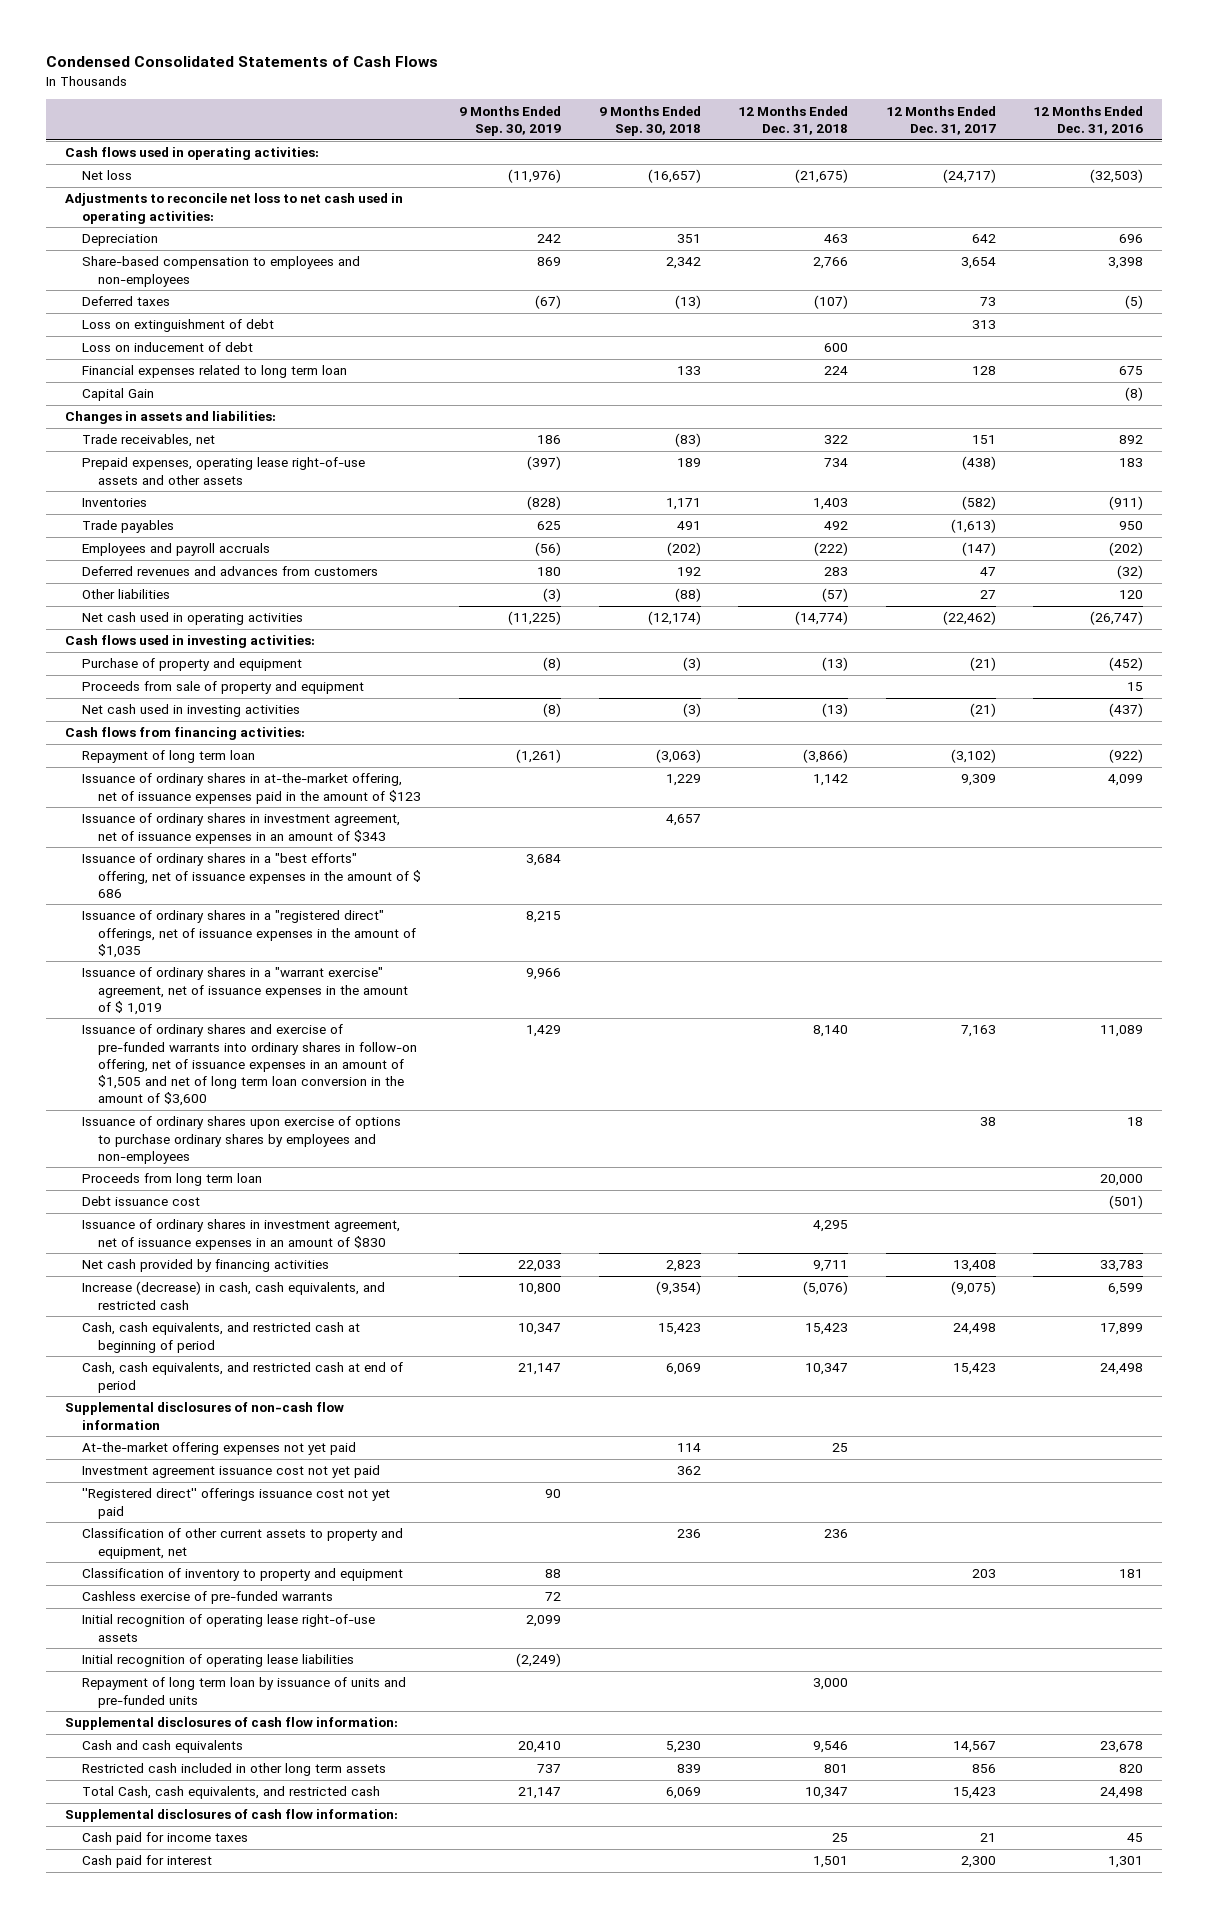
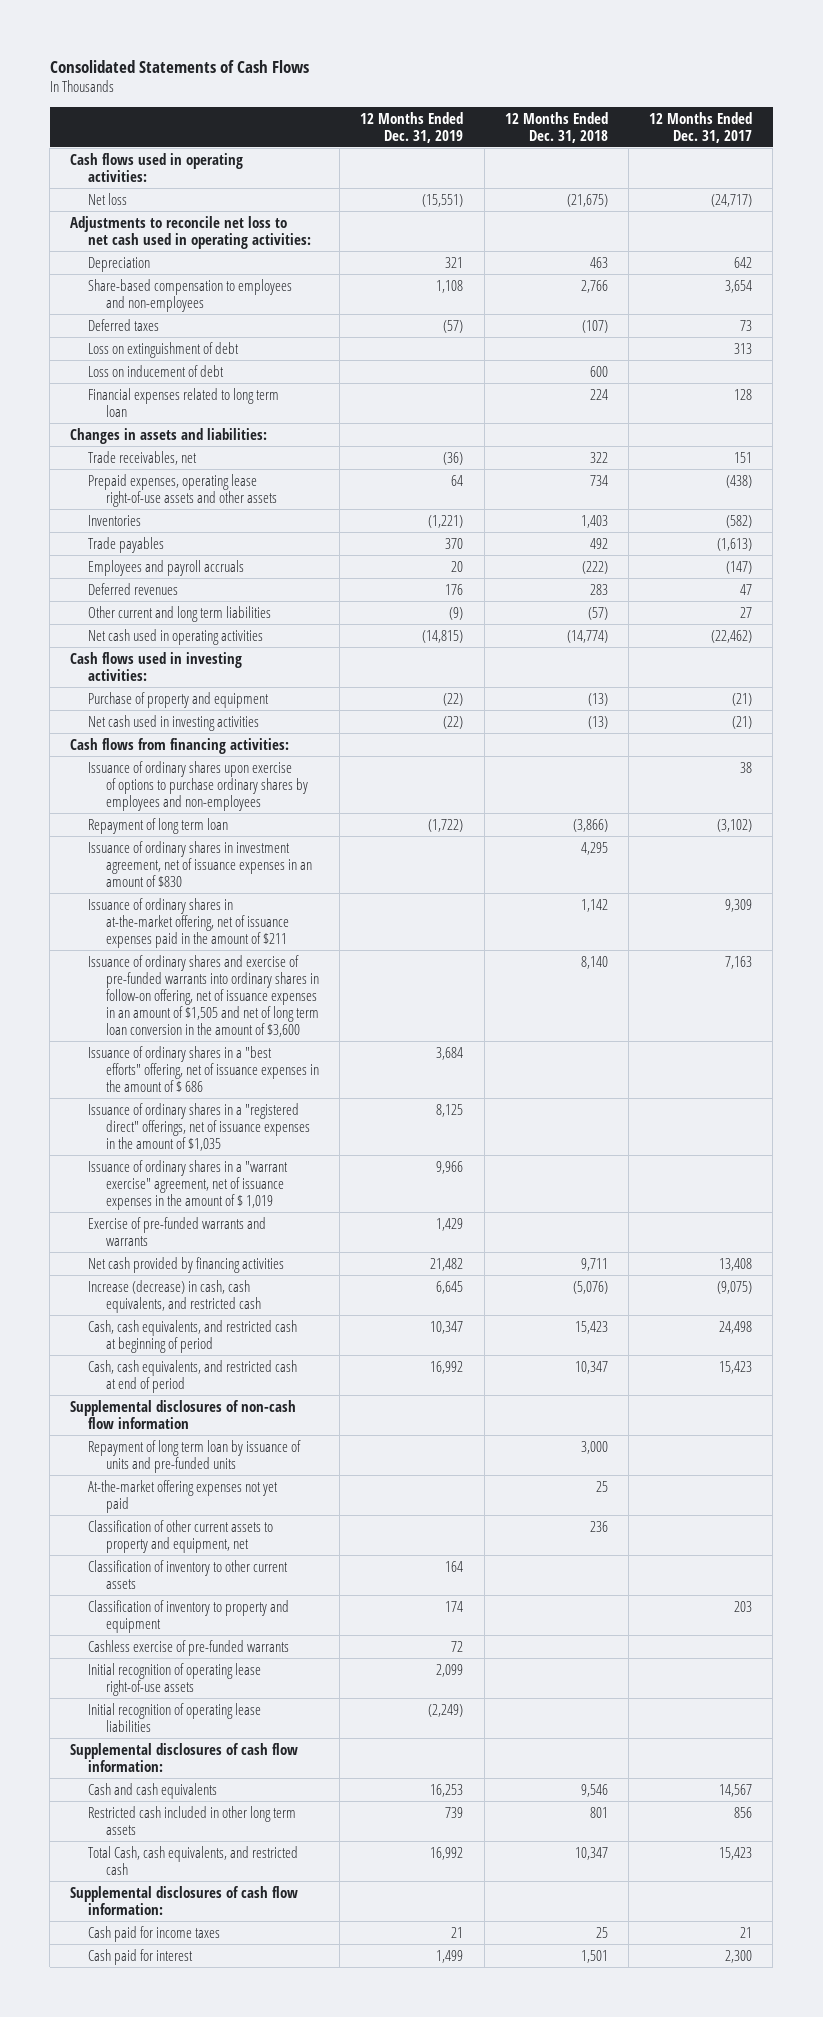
- Condensed Consolidated Statements of Cash Flows
+ Consolidated Statements of Cash Flows
- | 9 Months Ended Sep. 30, 2019 | 9 Months Ended Sep. 30, 2018 | 12 Months Ended Dec. 31, 2018 | 12 Months Ended Dec. 31, 2017 | 12 Months Ended Dec. 31, 2016
+ | 12 Months Ended Dec. 31, 2019 | 12 Months Ended Dec. 31, 2018 | 12 Months Ended Dec. 31, 2017
- Capital Gain | | | | | (8)
- Deferred revenues and advances from customers | 180 | 192 | 283 | 47 | (32)
- Other liabilities | (3) | (88) | (57) | 27 | 120
+ Deferred revenues | 176 | 283 | 47
+ Other current and long term liabilities | (9) | (57) | 27
- Proceeds from sale of property and equipment | | | | | 15
moved up: Issuance of ordinary shares upon exercise of options to purchase ordinary shares by employees and non-employees | | | 38
- Issuance of ordinary shares in at-the-market offering, net of issuance expenses paid in the amount of $123 | | 1,229 | 1,142 | 9,309 | 4,099
- Issuance of ordinary shares in investment agreement, net of issuance expenses in an amount of $343 | | 4,657 | | |
moved up: Issuance of ordinary shares in investment agreement, net of issuance expenses in an amount of $830 | | 4,295 |
+ Issuance of ordinary shares in at-the-market offering, net of issuance expenses paid in the amount of $211 | | 1,142 | 9,309
moved up: Issuance of ordinary shares and exercise of pre-funded warrants into ordinary shares in follow-on offering, net of issuance expenses in an amount of $1,505 and net of long term loan conversion in the amount of $3,600 | | 8,140 | 7,163
- Proceeds from long term loan | | | | | 20,000
- Debt issuance cost | | | | | (501)
+ Exercise of pre-funded warrants and warrants | 1,429 | |
moved up: Repayment of long term loan by issuance of units and pre-funded units | | 3,000 |
- Investment agreement issuance cost not yet paid | | 362 | | |
- ''Registered direct'' offerings issuance cost not yet paid | 90 | | | |
+ Classification of inventory to other current assets | 164 | |

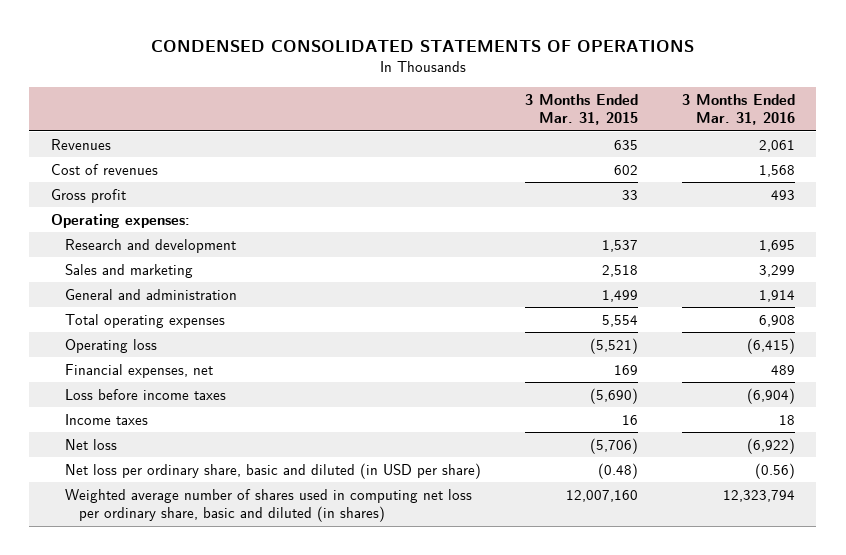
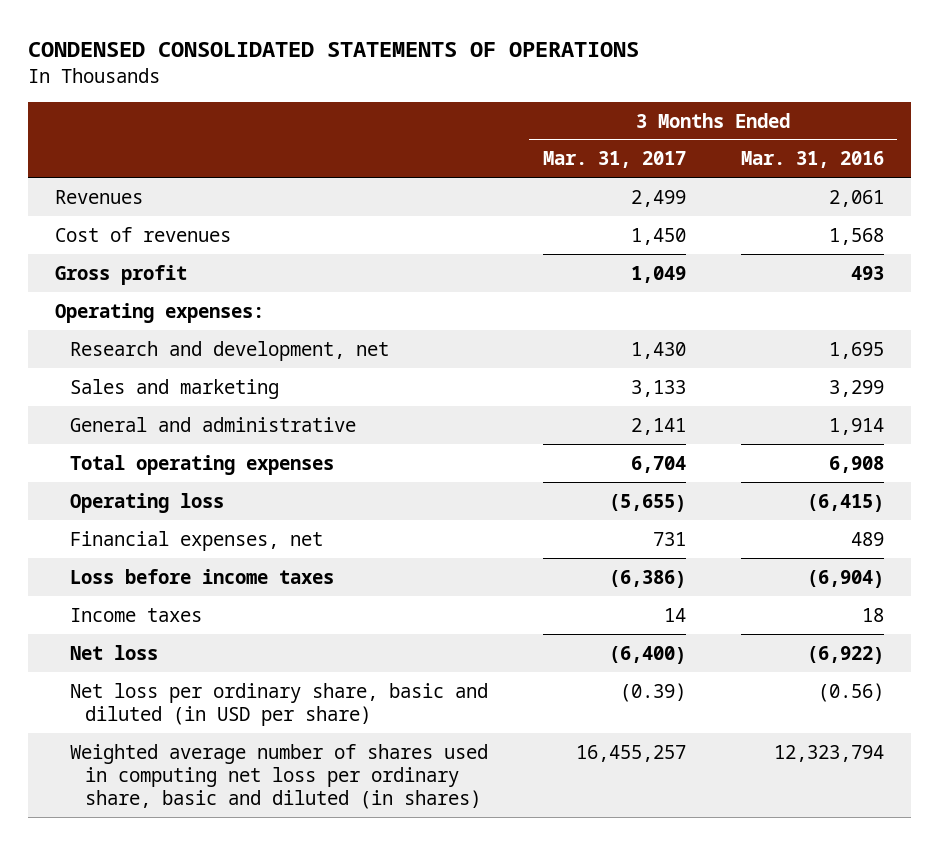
- | 3 Months Ended Mar. 31, 2015 | 3 Months Ended Mar. 31, 2016
+ | 3 Months Ended Mar. 31, 2017 | 3 Months Ended Mar. 31, 2016
- Research and development | 1,537 | 1,695
+ Research and development, net | 1,430 | 1,695
- General and administration | 1,499 | 1,914
+ General and administrative | 2,141 | 1,914

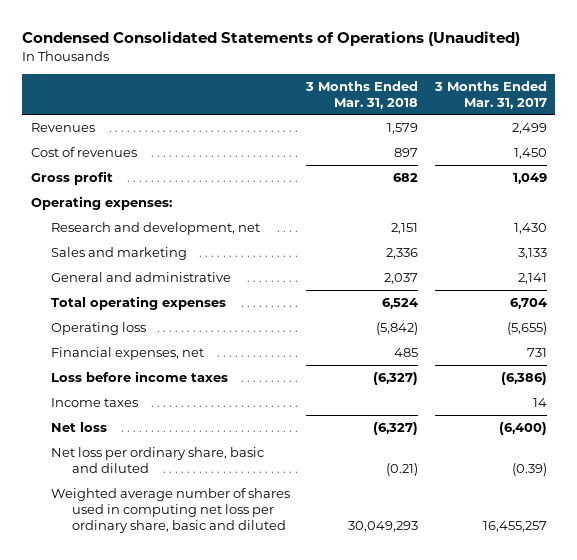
- CONDENSED CONSOLIDATED STATEMENTS OF OPERATIONS
+ Condensed Consolidated Statements of Operations (Unaudited)
- | 3 Months Ended Mar. 31, 2017 | 3 Months Ended Mar. 31, 2016
+ | 3 Months Ended Mar. 31, 2018 | 3 Months Ended Mar. 31, 2017
- Net loss per ordinary share, basic and diluted (in USD per share) | (0.39) | (0.56)
- Weighted average number of shares used in computing net loss per ordinary share, basic and diluted (in shares) | 16,455,257 | 12,323,794
+ Net loss per ordinary share, basic and diluted | (0.21) | (0.39)
+ Weighted average number of shares used in computing net loss per ordinary share, basic and diluted | 30,049,293 | 16,455,257

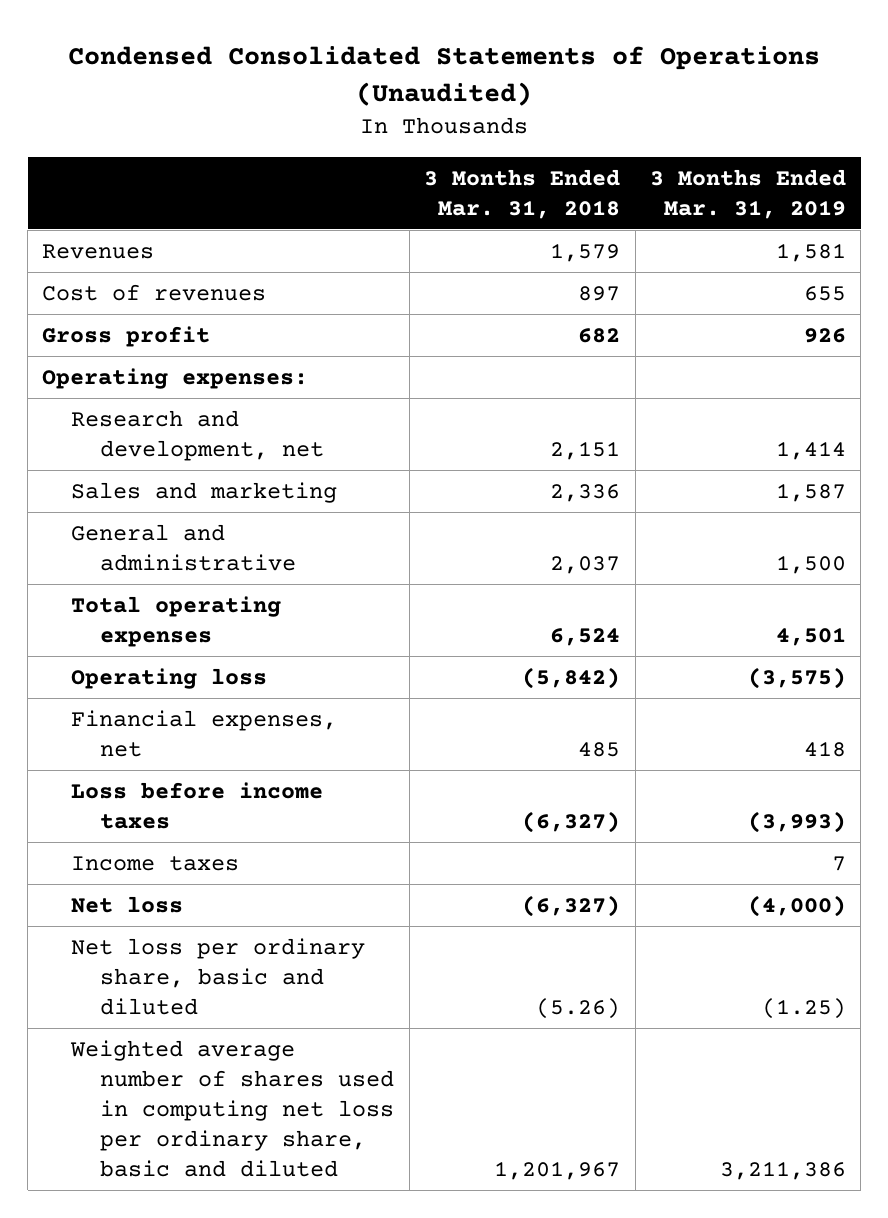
- | 3 Months Ended Mar. 31, 2018 | 3 Months Ended Mar. 31, 2017
+ | 3 Months Ended Mar. 31, 2018 | 3 Months Ended Mar. 31, 2019
- Net loss per ordinary share, basic and diluted | (0.21) | (0.39)
- Weighted average number of shares used in computing net loss per ordinary share, basic and diluted | 30,049,293 | 16,455,257
+ Net loss per ordinary share, basic and diluted | (5.26) | (1.25)
+ Weighted average number of shares used in computing net loss per ordinary share, basic and diluted | 1,201,967 | 3,211,386

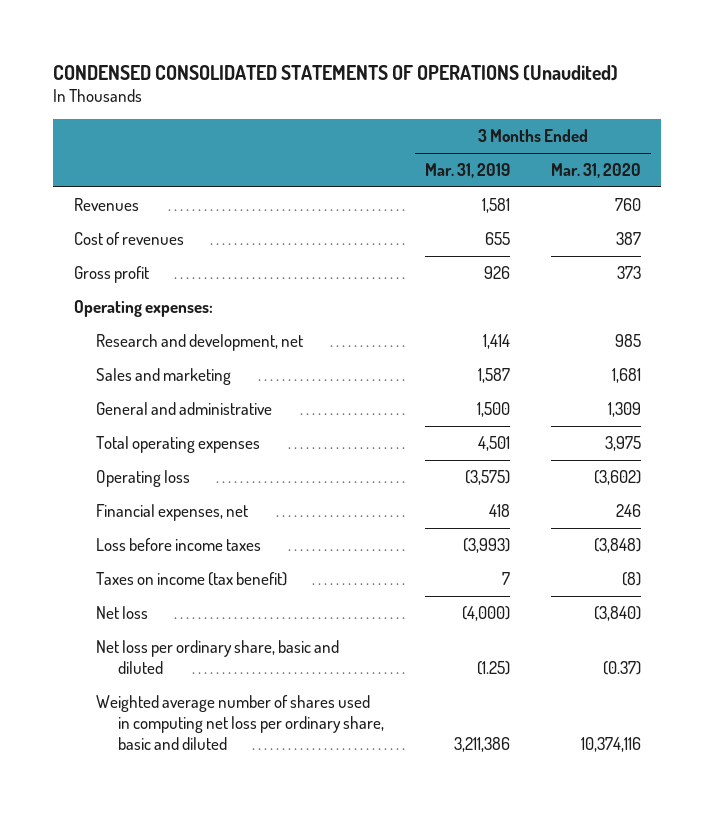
- Condensed Consolidated Statements of Operations (Unaudited)
+ CONDENSED CONSOLIDATED STATEMENTS OF OPERATIONS (Unaudited)
- | 3 Months Ended Mar. 31, 2018 | 3 Months Ended Mar. 31, 2019
+ | 3 Months Ended Mar. 31, 2019 | 3 Months Ended Mar. 31, 2020
- Income taxes | | 7
+ Taxes on income (tax benefit) | 7 | (8)

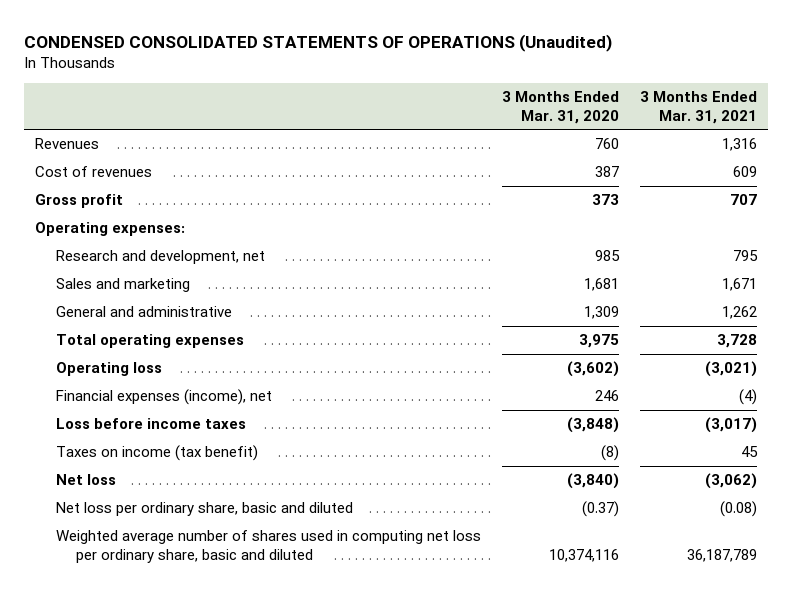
- | 3 Months Ended Mar. 31, 2019 | 3 Months Ended Mar. 31, 2020
+ | 3 Months Ended Mar. 31, 2020 | 3 Months Ended Mar. 31, 2021
- Financial expenses, net | 418 | 246
+ Financial expenses (income), net | 246 | (4)

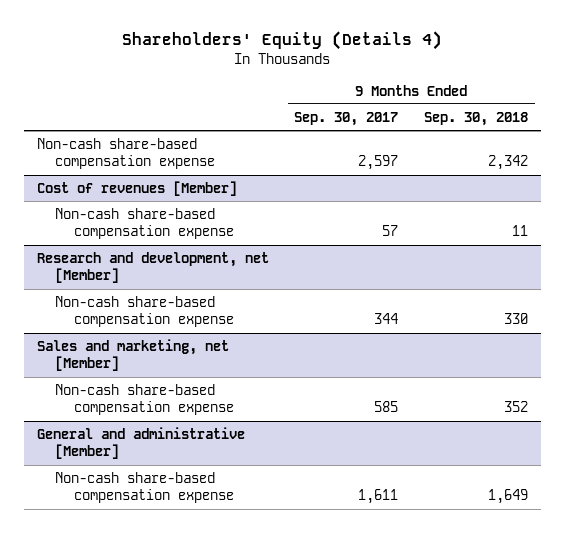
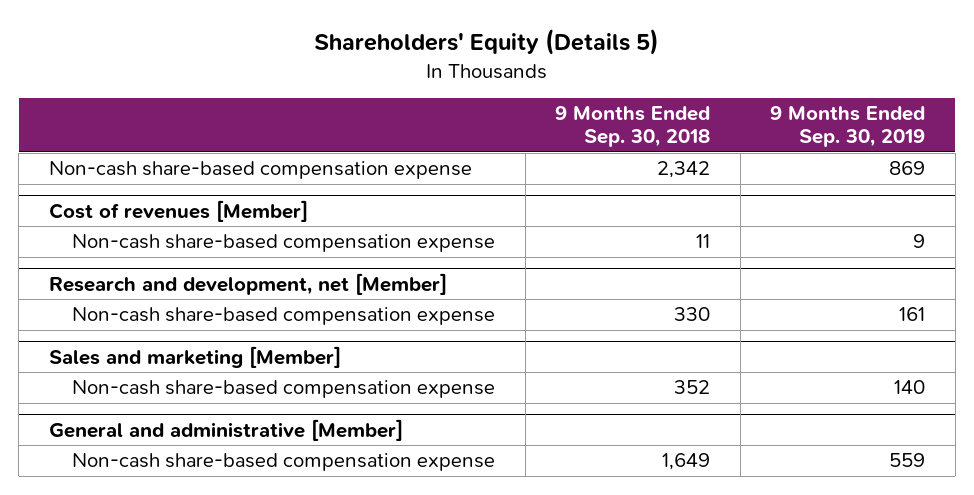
- Shareholders' Equity (Details 4)
+ Shareholders' Equity (Details 5)
- | 9 Months Ended Sep. 30, 2017 | 9 Months Ended Sep. 30, 2018
+ | 9 Months Ended Sep. 30, 2018 | 9 Months Ended Sep. 30, 2019
- Sales and marketing, net [Member]
+ Sales and marketing [Member]

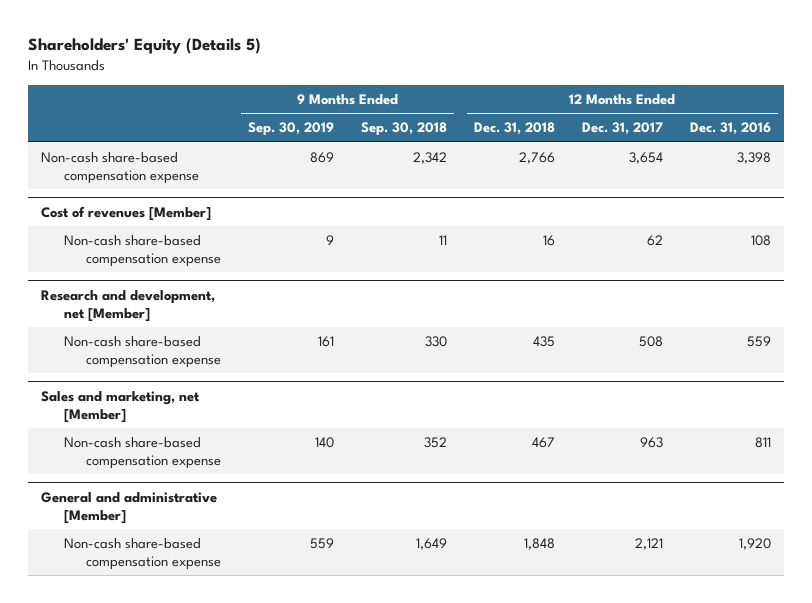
- | 9 Months Ended Sep. 30, 2018 | 9 Months Ended Sep. 30, 2019
+ | 9 Months Ended Sep. 30, 2019 | 9 Months Ended Sep. 30, 2018 | 12 Months Ended Dec. 31, 2018 | 12 Months Ended Dec. 31, 2017 | 12 Months Ended Dec. 31, 2016
- Sales and marketing [Member]
+ Sales and marketing, net [Member]

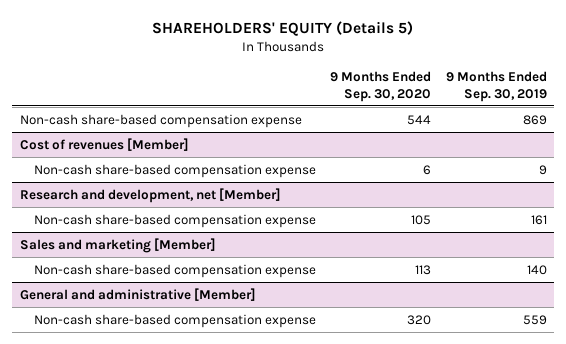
- Shareholders' Equity (Details 5)
+ SHAREHOLDERS' EQUITY (Details 5)
- | 9 Months Ended Sep. 30, 2019 | 9 Months Ended Sep. 30, 2018 | 12 Months Ended Dec. 31, 2018 | 12 Months Ended Dec. 31, 2017 | 12 Months Ended Dec. 31, 2016
+ | 9 Months Ended Sep. 30, 2020 | 9 Months Ended Sep. 30, 2019
- Sales and marketing, net [Member]
+ Sales and marketing [Member]

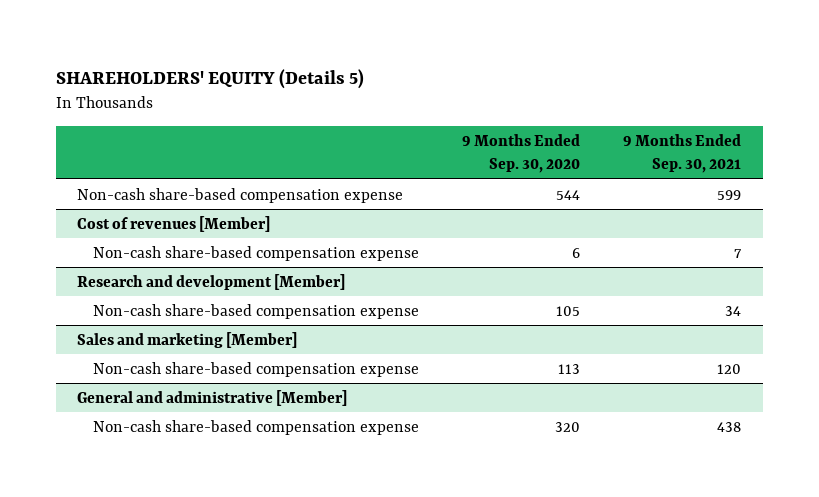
- | 9 Months Ended Sep. 30, 2020 | 9 Months Ended Sep. 30, 2019
+ | 9 Months Ended Sep. 30, 2020 | 9 Months Ended Sep. 30, 2021
- Research and development, net [Member]
+ Research and development [Member]

